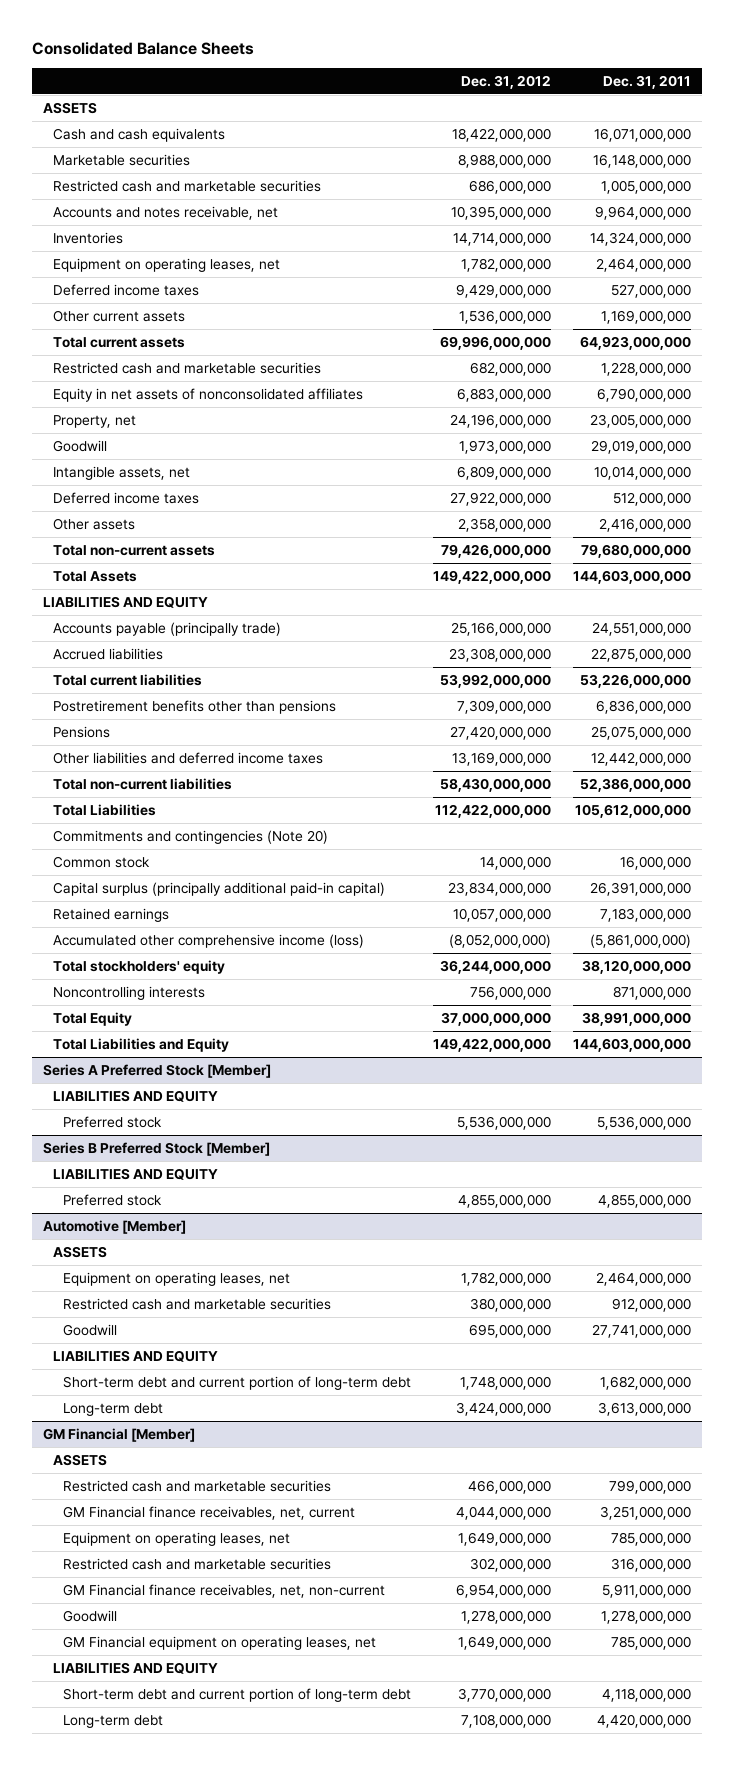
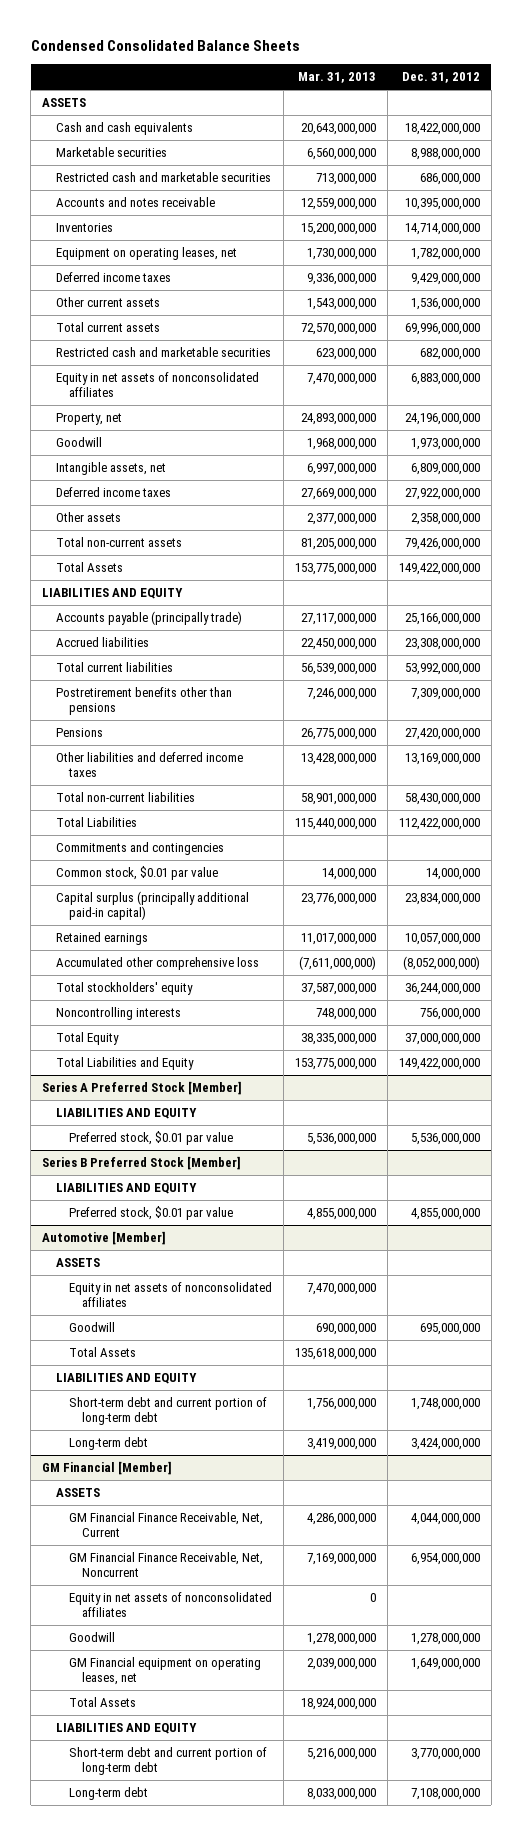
- Consolidated Balance Sheets
+ Condensed Consolidated Balance Sheets
- | Dec. 31, 2012 | Dec. 31, 2011
+ | Mar. 31, 2013 | Dec. 31, 2012
- Accounts and notes receivable, net | 10,395,000,000 | 9,964,000,000
+ Accounts and notes receivable | 12,559,000,000 | 10,395,000,000
- Commitments and contingencies (Note 20)
- Common stock | 14,000,000 | 16,000,000
+ Commitments and contingencies
+ Common stock, $0.01 par value | 14,000,000 | 14,000,000
- Accumulated other comprehensive income (loss) | (8,052,000,000) | (5,861,000,000)
+ Accumulated other comprehensive loss | (7,611,000,000) | (8,052,000,000)
@ Series A Preferred Stock [Member]
- Preferred stock | 5,536,000,000 | 5,536,000,000
+ Preferred stock, $0.01 par value | 5,536,000,000 | 5,536,000,000
@ Series B Preferred Stock [Member]
- Preferred stock | 4,855,000,000 | 4,855,000,000
+ Preferred stock, $0.01 par value | 4,855,000,000 | 4,855,000,000
@ Automotive [Member]
- Equipment on operating leases, net | 1,782,000,000 | 2,464,000,000
- Restricted cash and marketable securities | 380,000,000 | 912,000,000
+ Equity in net assets of nonconsolidated affiliates | 7,470,000,000 |
+ Total Assets | 135,618,000,000 |
@ GM Financial [Member]
- Restricted cash and marketable securities | 466,000,000 | 799,000,000
- GM Financial finance receivables, net, current | 4,044,000,000 | 3,251,000,000
- Equipment on operating leases, net | 1,649,000,000 | 785,000,000
- Restricted cash and marketable securities | 302,000,000 | 316,000,000
- GM Financial finance receivables, net, non-current | 6,954,000,000 | 5,911,000,000
+ GM Financial Finance Receivable, Net, Current | 4,286,000,000 | 4,044,000,000
+ GM Financial Finance Receivable, Net, Noncurrent | 7,169,000,000 | 6,954,000,000
+ Equity in net assets of nonconsolidated affiliates | 0 |
+ Total Assets | 18,924,000,000 |

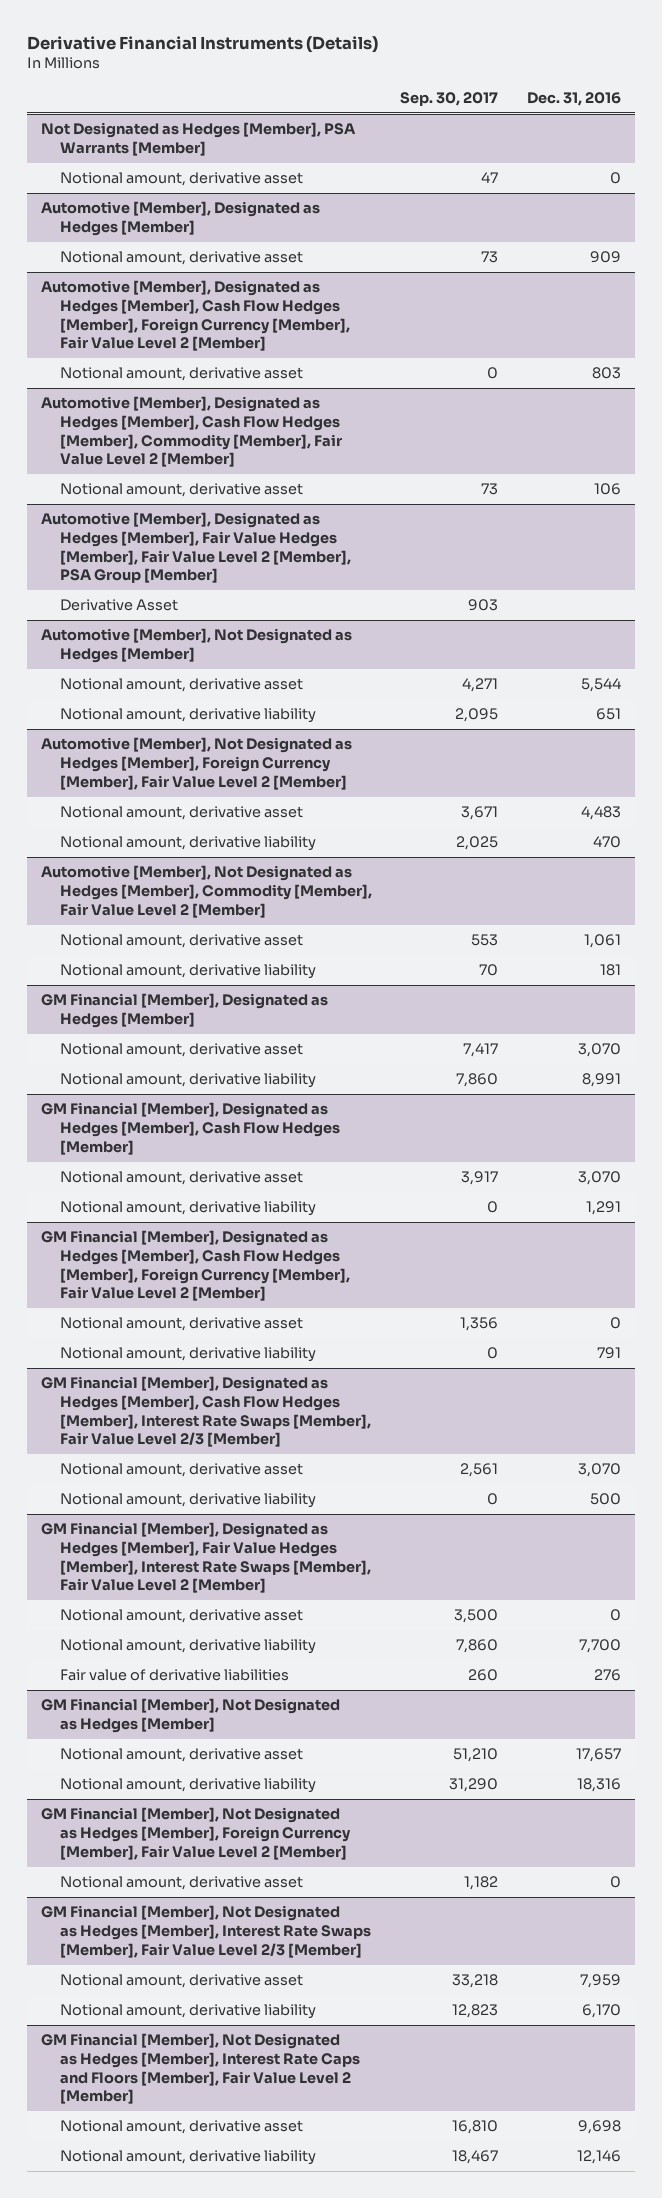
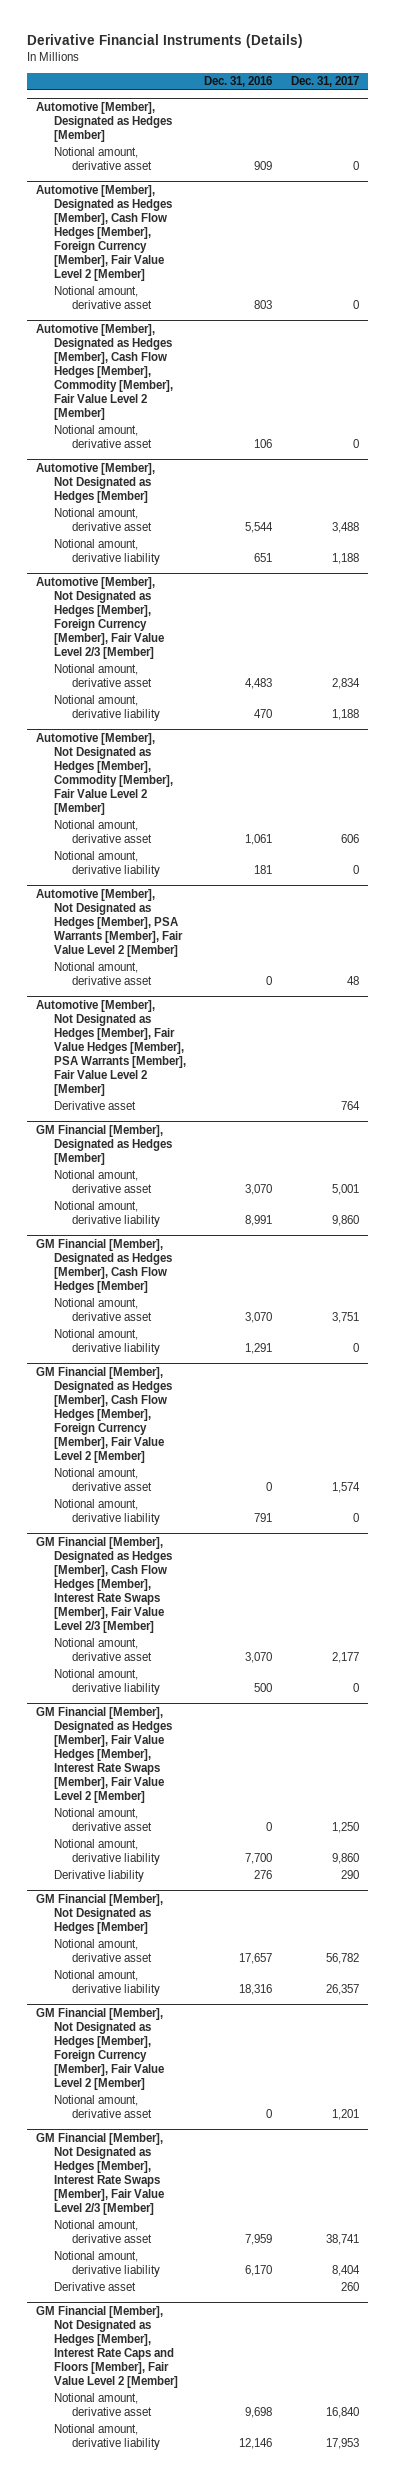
- | Sep. 30, 2017 | Dec. 31, 2016
+ | Dec. 31, 2016 | Dec. 31, 2017
- Not Designated as Hedges [Member], PSA Warrants [Member]
- Notional amount, derivative asset | 47 | 0
- Automotive [Member], Designated as Hedges [Member], Fair Value Hedges [Member], Fair Value Level 2 [Member], PSA Group [Member]
- Derivative Asset | 903 |
- Automotive [Member], Not Designated as Hedges [Member], Foreign Currency [Member], Fair Value Level 2 [Member]
+ Automotive [Member], Not Designated as Hedges [Member], Foreign Currency [Member], Fair Value Level 2/3 [Member]
+ Automotive [Member], Not Designated as Hedges [Member], PSA Warrants [Member], Fair Value Level 2 [Member]
+ Notional amount, derivative asset | 0 | 48
+ Automotive [Member], Not Designated as Hedges [Member], Fair Value Hedges [Member], PSA Warrants [Member], Fair Value Level 2 [Member]
+ Derivative asset | | 764
@ GM Financial [Member], Designated as Hedges [Member], Fair Value Hedges [Member], Interest Rate Swaps [Member], Fair Value Level 2 [Member]
- Fair value of derivative liabilities | 260 | 276
+ Derivative liability | 276 | 290
@ GM Financial [Member], Not Designated as Hedges [Member], Interest Rate Swaps [Member], Fair Value Level 2/3 [Member]
+ Derivative asset | | 260

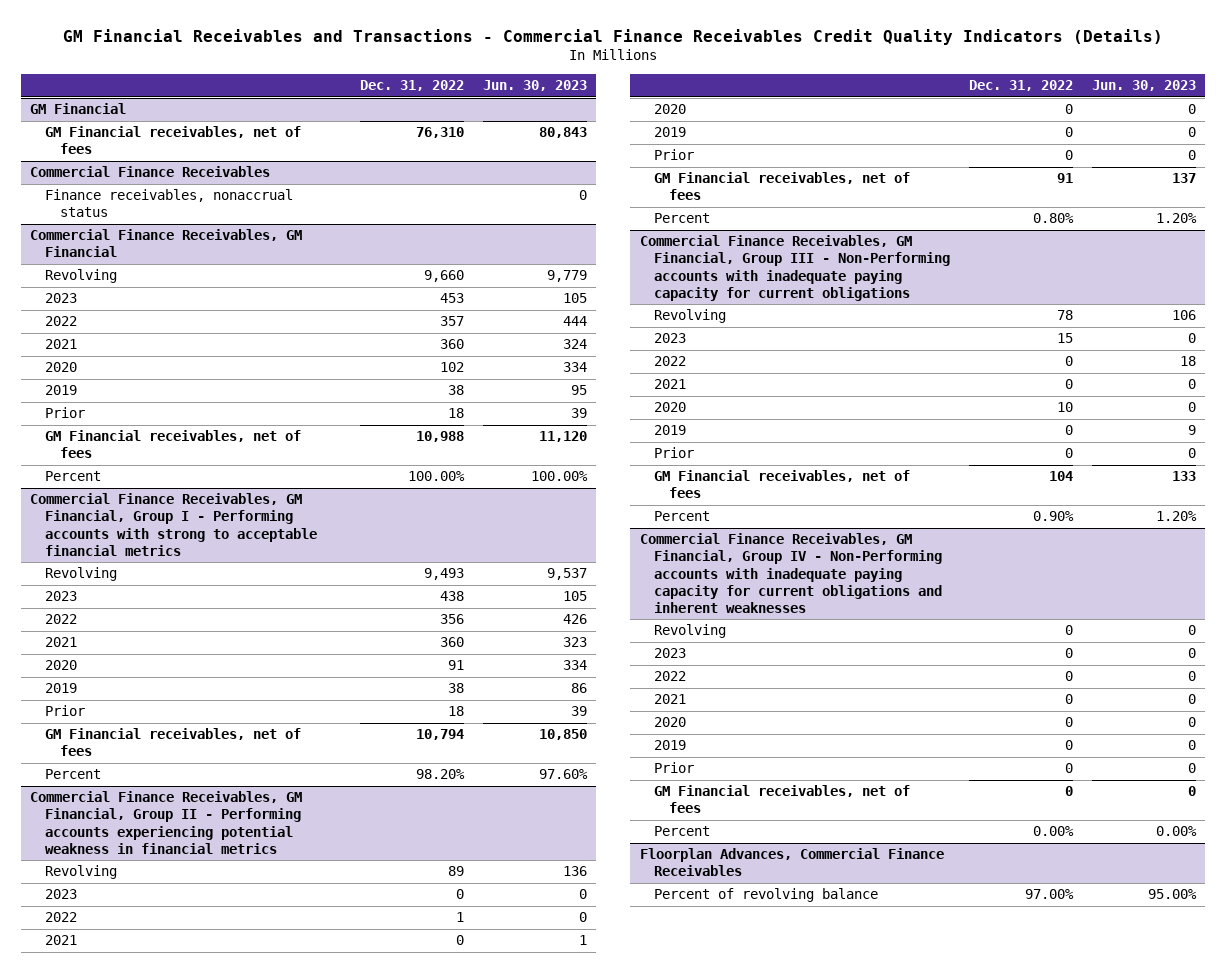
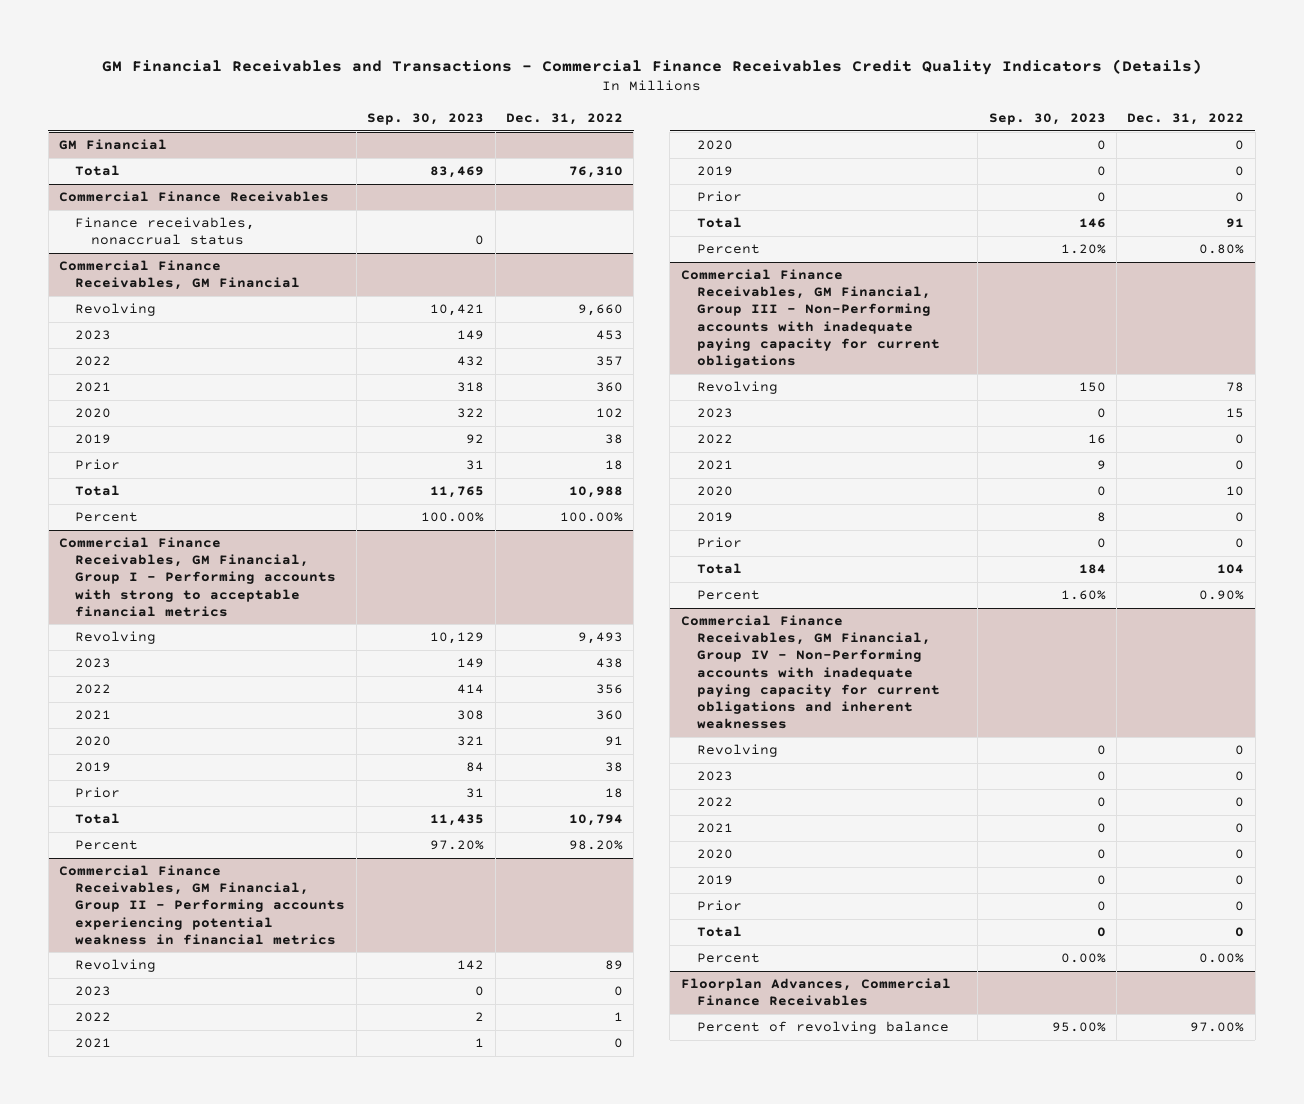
- | Dec. 31, 2022 | Jun. 30, 2023
+ | Sep. 30, 2023 | Dec. 31, 2022
@ GM Financial
- GM Financial receivables, net of fees | 76,310 | 80,843
+ Total | 83,469 | 76,310
@ Commercial Finance Receivables, GM Financial
- GM Financial receivables, net of fees | 10,988 | 11,120
+ Total | 11,765 | 10,988
@ Commercial Finance Receivables, GM Financial, Group I - Performing accounts with strong to acceptable financial metrics
- GM Financial receivables, net of fees | 10,794 | 10,850
+ Total | 11,435 | 10,794
@ Commercial Finance Receivables, GM Financial, Group II - Performing accounts experiencing potential weakness in financial metrics
- GM Financial receivables, net of fees | 91 | 137
+ Total | 146 | 91
@ Commercial Finance Receivables, GM Financial, Group III - Non-Performing accounts with inadequate paying capacity for current obligations
- GM Financial receivables, net of fees | 104 | 133
+ Total | 184 | 104
@ Commercial Finance Receivables, GM Financial, Group IV - Non-Performing accounts with inadequate paying capacity for current obligations and inherent weaknesses
- GM Financial receivables, net of fees | 0 | 0
+ Total | 0 | 0

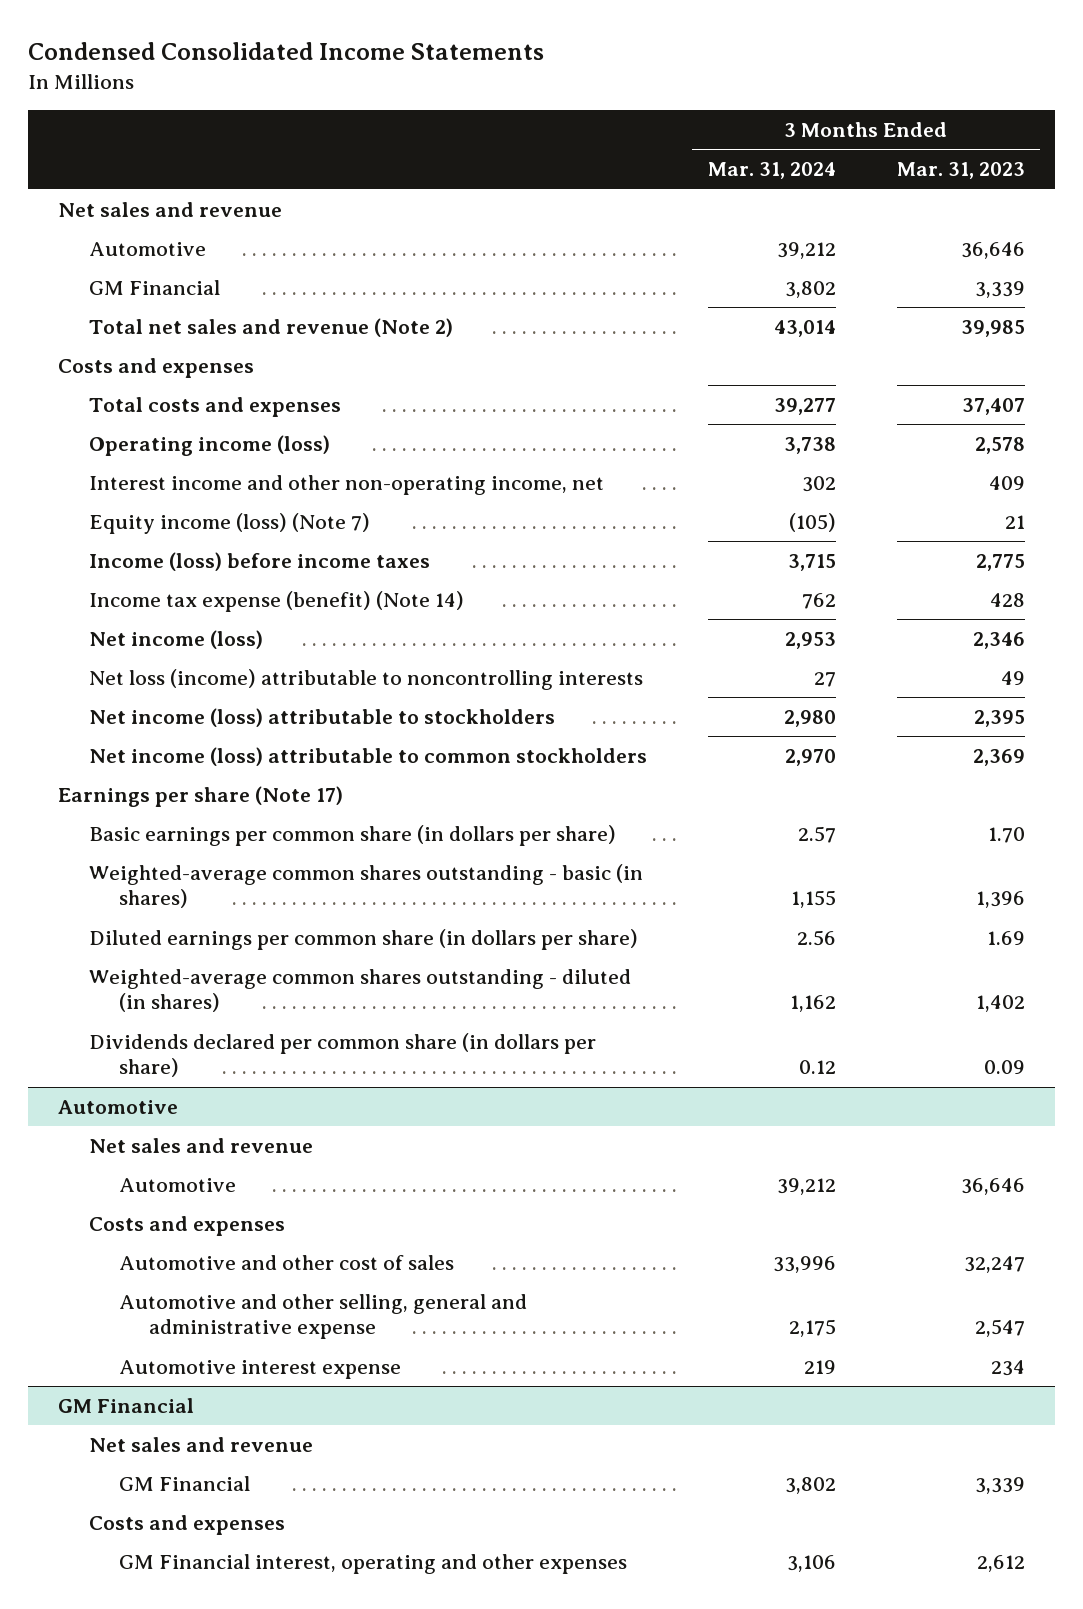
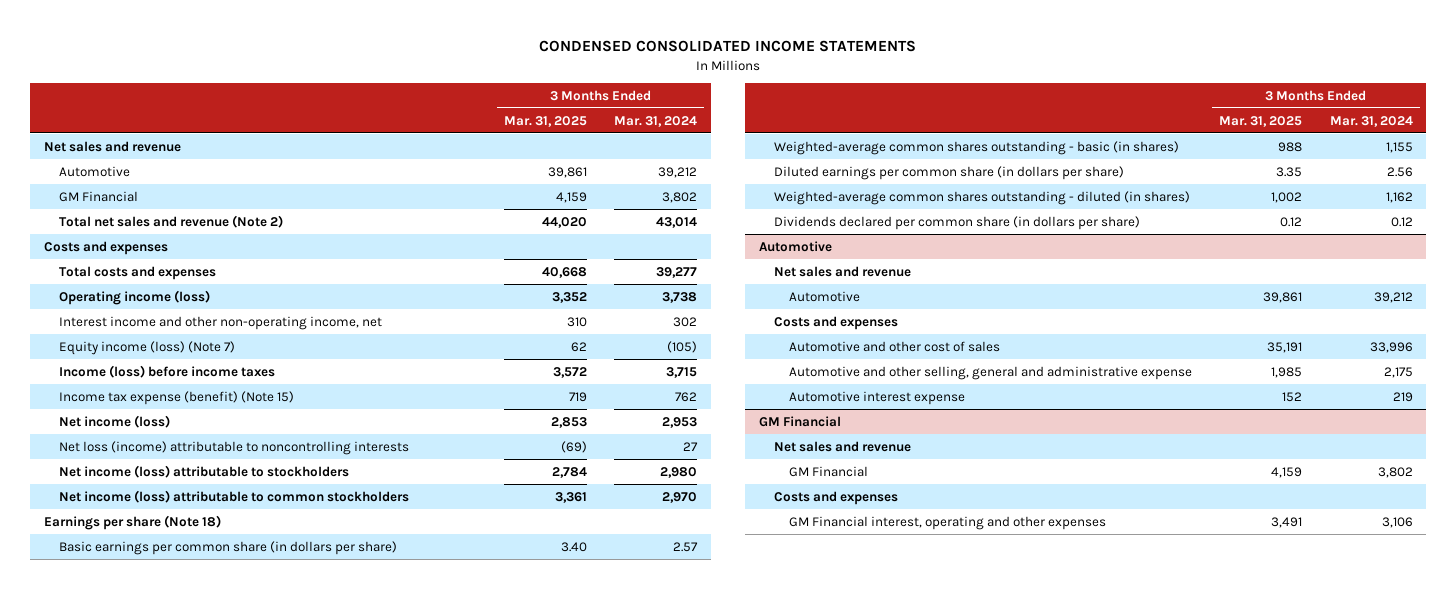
- Condensed Consolidated Income Statements
+ CONDENSED CONSOLIDATED INCOME STATEMENTS
- | 3 Months Ended Mar. 31, 2024 | 3 Months Ended Mar. 31, 2023
+ | 3 Months Ended Mar. 31, 2025 | 3 Months Ended Mar. 31, 2024
- Income tax expense (benefit) (Note 14) | 762 | 428
+ Income tax expense (benefit) (Note 15) | 719 | 762
- Earnings per share (Note 17)
+ Earnings per share (Note 18)

